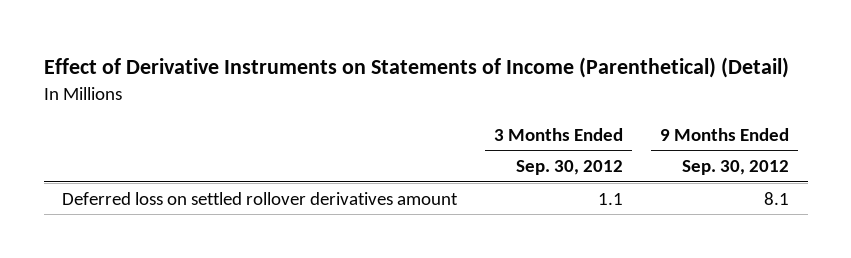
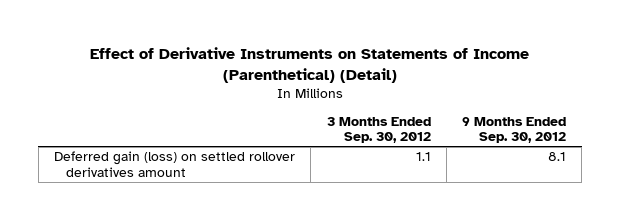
- Deferred loss on settled rollover derivatives amount | 1.1 | 8.1
+ Deferred gain (loss) on settled rollover derivatives amount | 1.1 | 8.1

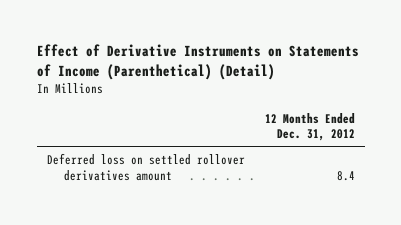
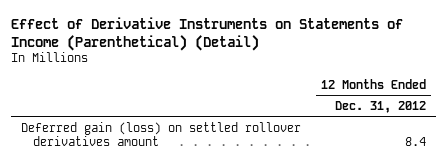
- Deferred loss on settled rollover derivatives amount | 8.4
+ Deferred gain (loss) on settled rollover derivatives amount | 8.4

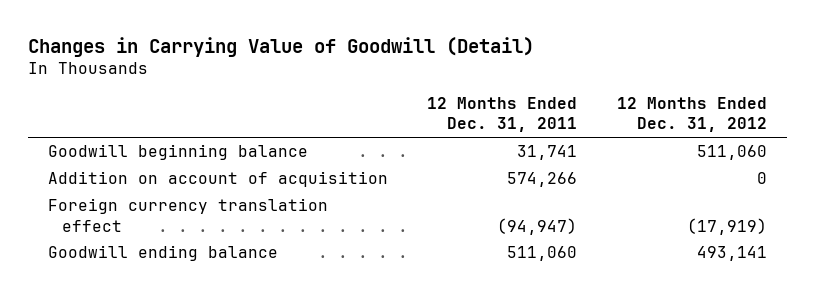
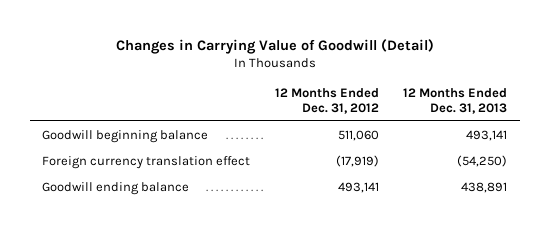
- | 12 Months Ended Dec. 31, 2011 | 12 Months Ended Dec. 31, 2012
+ | 12 Months Ended Dec. 31, 2012 | 12 Months Ended Dec. 31, 2013
- Addition on account of acquisition | 574,266 | 0

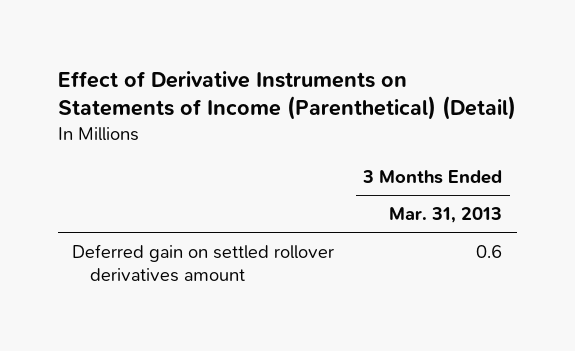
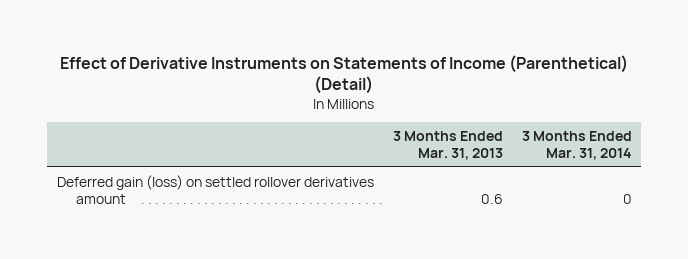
- | 3 Months Ended Mar. 31, 2013
+ | 3 Months Ended Mar. 31, 2013 | 3 Months Ended Mar. 31, 2014
- Deferred gain on settled rollover derivatives amount | 0.6
+ Deferred gain (loss) on settled rollover derivatives amount | 0.6 | 0

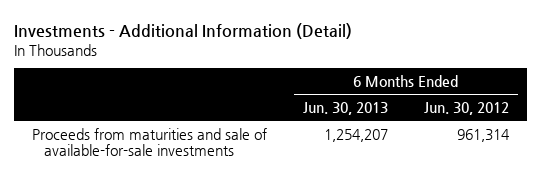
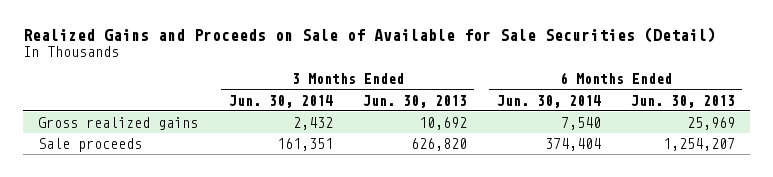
- Investments - Additional Information (Detail)
+ Realized Gains and Proceeds on Sale of Available for Sale Securities (Detail)
- | 6 Months Ended Jun. 30, 2013 | 6 Months Ended Jun. 30, 2012
+ | 3 Months Ended Jun. 30, 2014 | 3 Months Ended Jun. 30, 2013 | 6 Months Ended Jun. 30, 2014 | 6 Months Ended Jun. 30, 2013
- Proceeds from maturities and sale of available-for-sale investments | 1,254,207 | 961,314
+ Gross realized gains | 2,432 | 10,692 | 7,540 | 25,969
+ Sale proceeds | 161,351 | 626,820 | 374,404 | 1,254,207

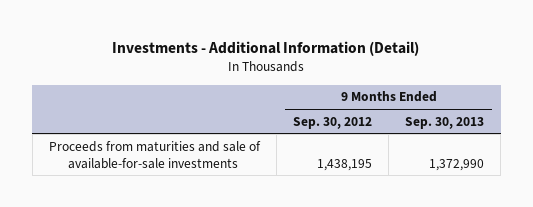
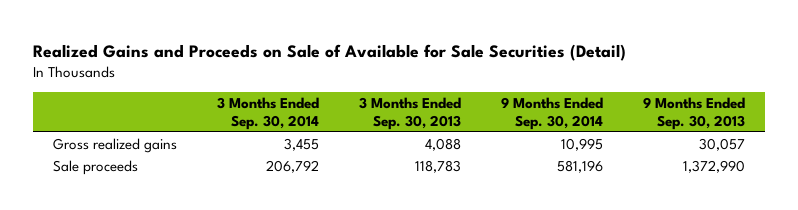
- Investments - Additional Information (Detail)
+ Realized Gains and Proceeds on Sale of Available for Sale Securities (Detail)
- | 9 Months Ended Sep. 30, 2012 | 9 Months Ended Sep. 30, 2013
+ | 3 Months Ended Sep. 30, 2014 | 3 Months Ended Sep. 30, 2013 | 9 Months Ended Sep. 30, 2014 | 9 Months Ended Sep. 30, 2013
- Proceeds from maturities and sale of available-for-sale investments | 1,438,195 | 1,372,990
+ Gross realized gains | 3,455 | 4,088 | 10,995 | 30,057
+ Sale proceeds | 206,792 | 118,783 | 581,196 | 1,372,990

